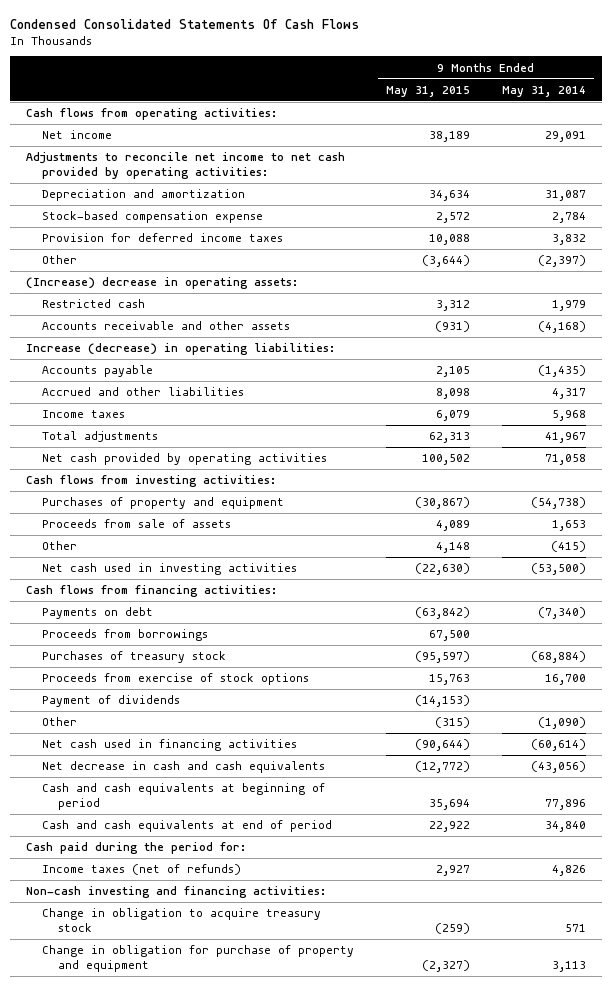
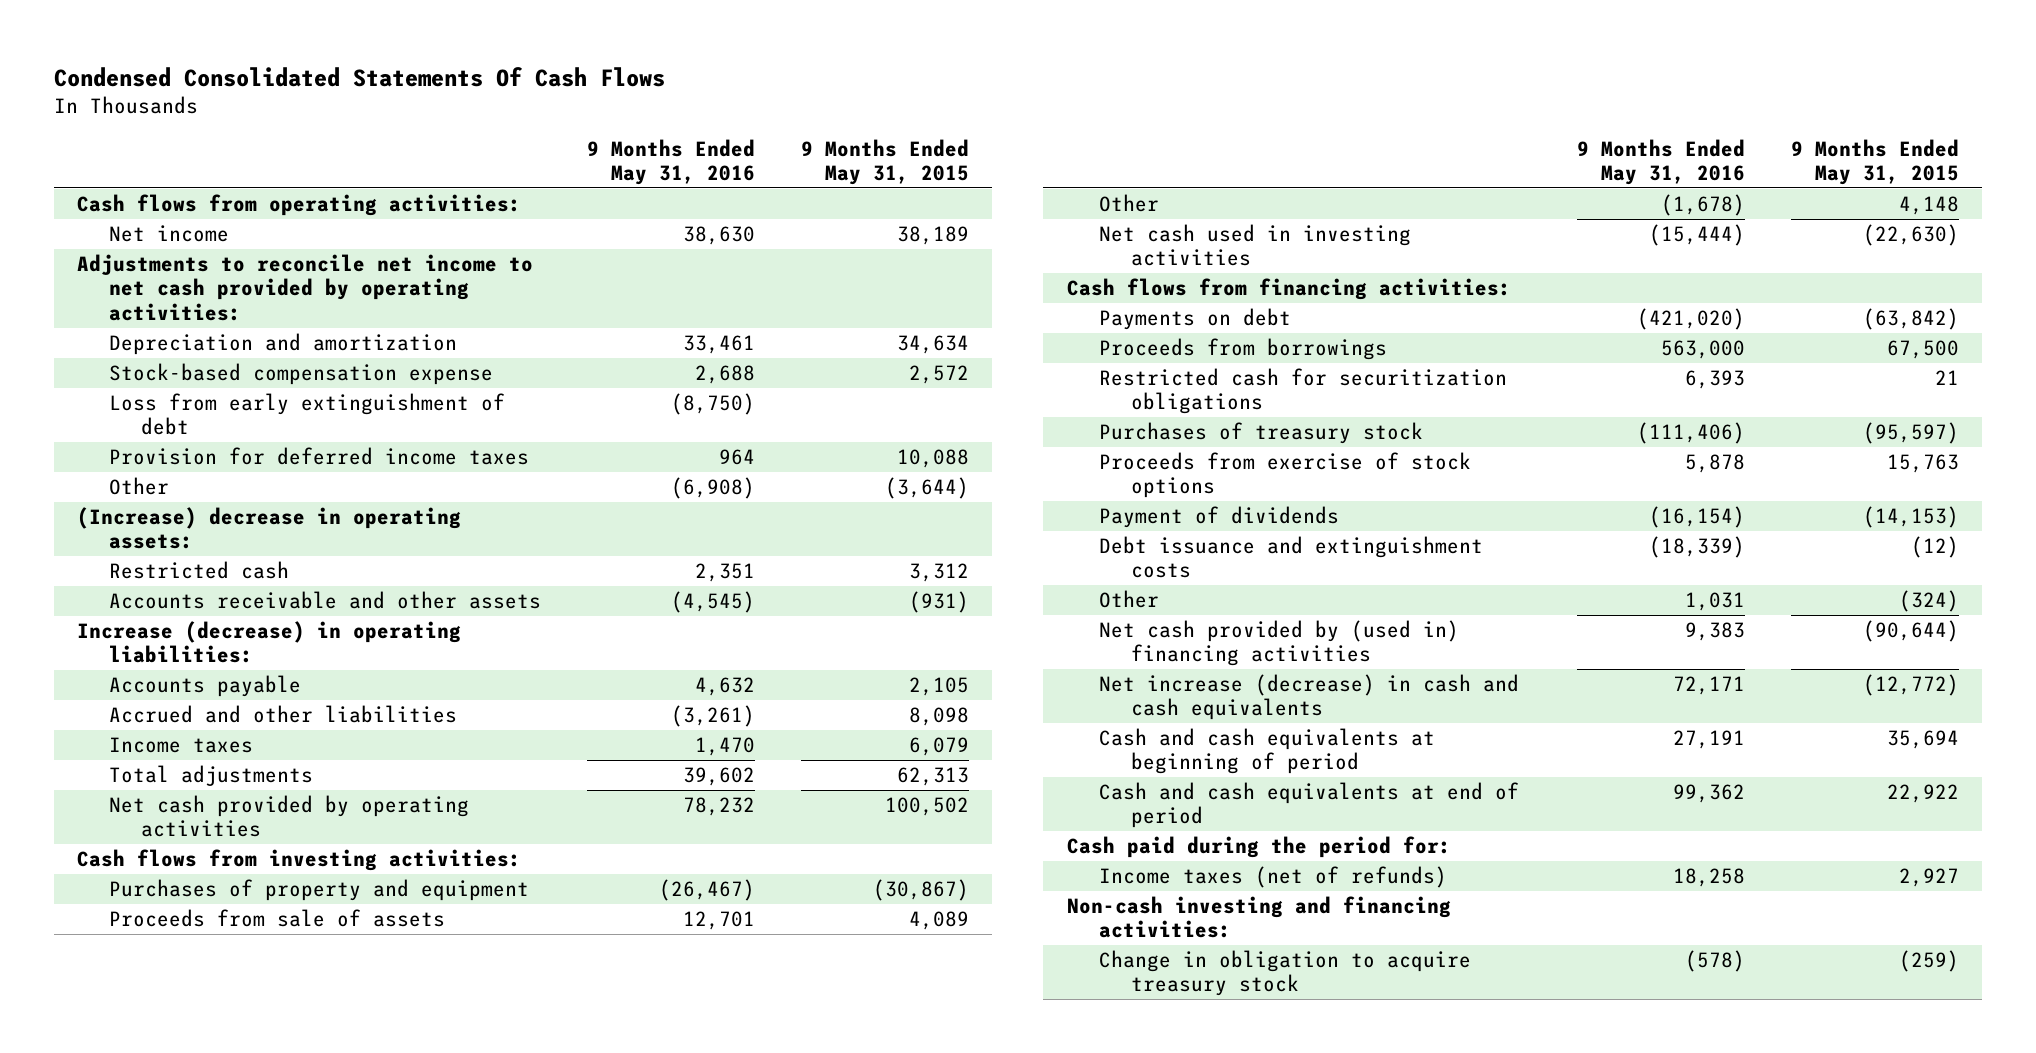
- | 9 Months Ended May 31, 2015 | 9 Months Ended May 31, 2014
+ | 9 Months Ended May 31, 2016 | 9 Months Ended May 31, 2015
+ Loss from early extinguishment of debt | (8,750) |
+ Restricted cash for securitization obligations | 6,393 | 21
- Other | (315) | (1,090)
- Net cash used in financing activities | (90,644) | (60,614)
- Net decrease in cash and cash equivalents | (12,772) | (43,056)
+ Debt issuance and extinguishment costs | (18,339) | (12)
+ Other | 1,031 | (324)
+ Net cash provided by (used in) financing activities | 9,383 | (90,644)
+ Net increase (decrease) in cash and cash equivalents | 72,171 | (12,772)
- Change in obligation for purchase of property and equipment | (2,327) | 3,113

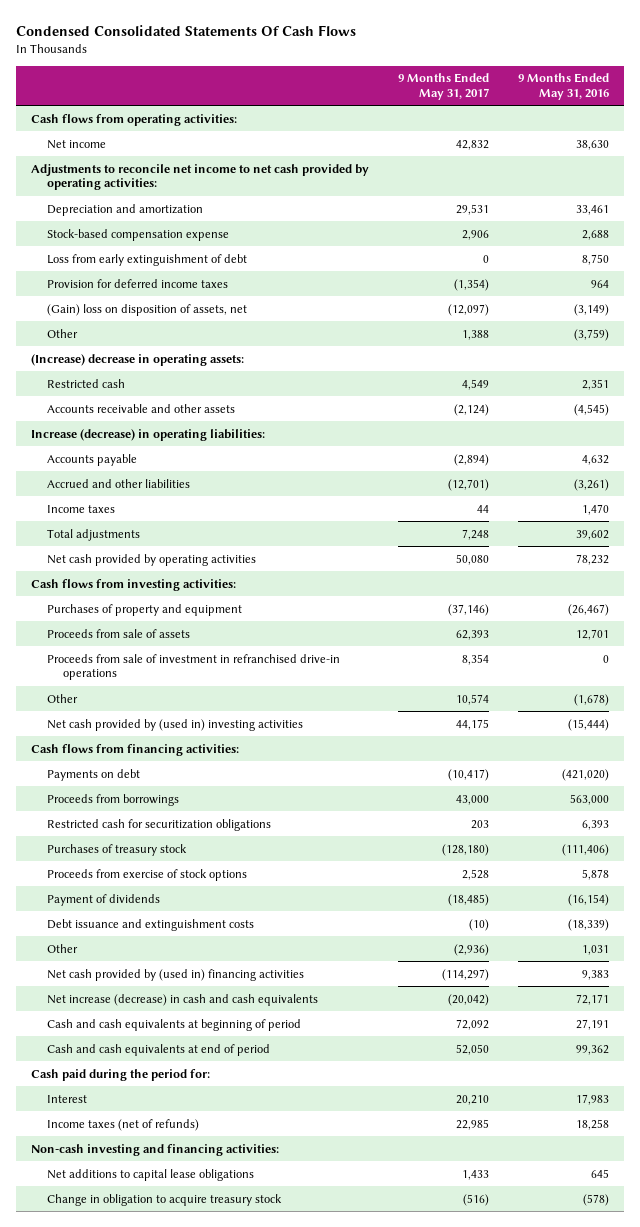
- | 9 Months Ended May 31, 2016 | 9 Months Ended May 31, 2015
+ | 9 Months Ended May 31, 2017 | 9 Months Ended May 31, 2016
- Loss from early extinguishment of debt | (8,750) |
+ Loss from early extinguishment of debt | 0 | 8,750
- Other | (6,908) | (3,644)
+ (Gain) loss on disposition of assets, net | (12,097) | (3,149)
+ Other | 1,388 | (3,759)
+ Proceeds from sale of investment in refranchised drive-in operations | 8,354 | 0
- Net cash used in investing activities | (15,444) | (22,630)
+ Net cash provided by (used in) investing activities | 44,175 | (15,444)
+ Interest | 20,210 | 17,983
+ Net additions to capital lease obligations | 1,433 | 645

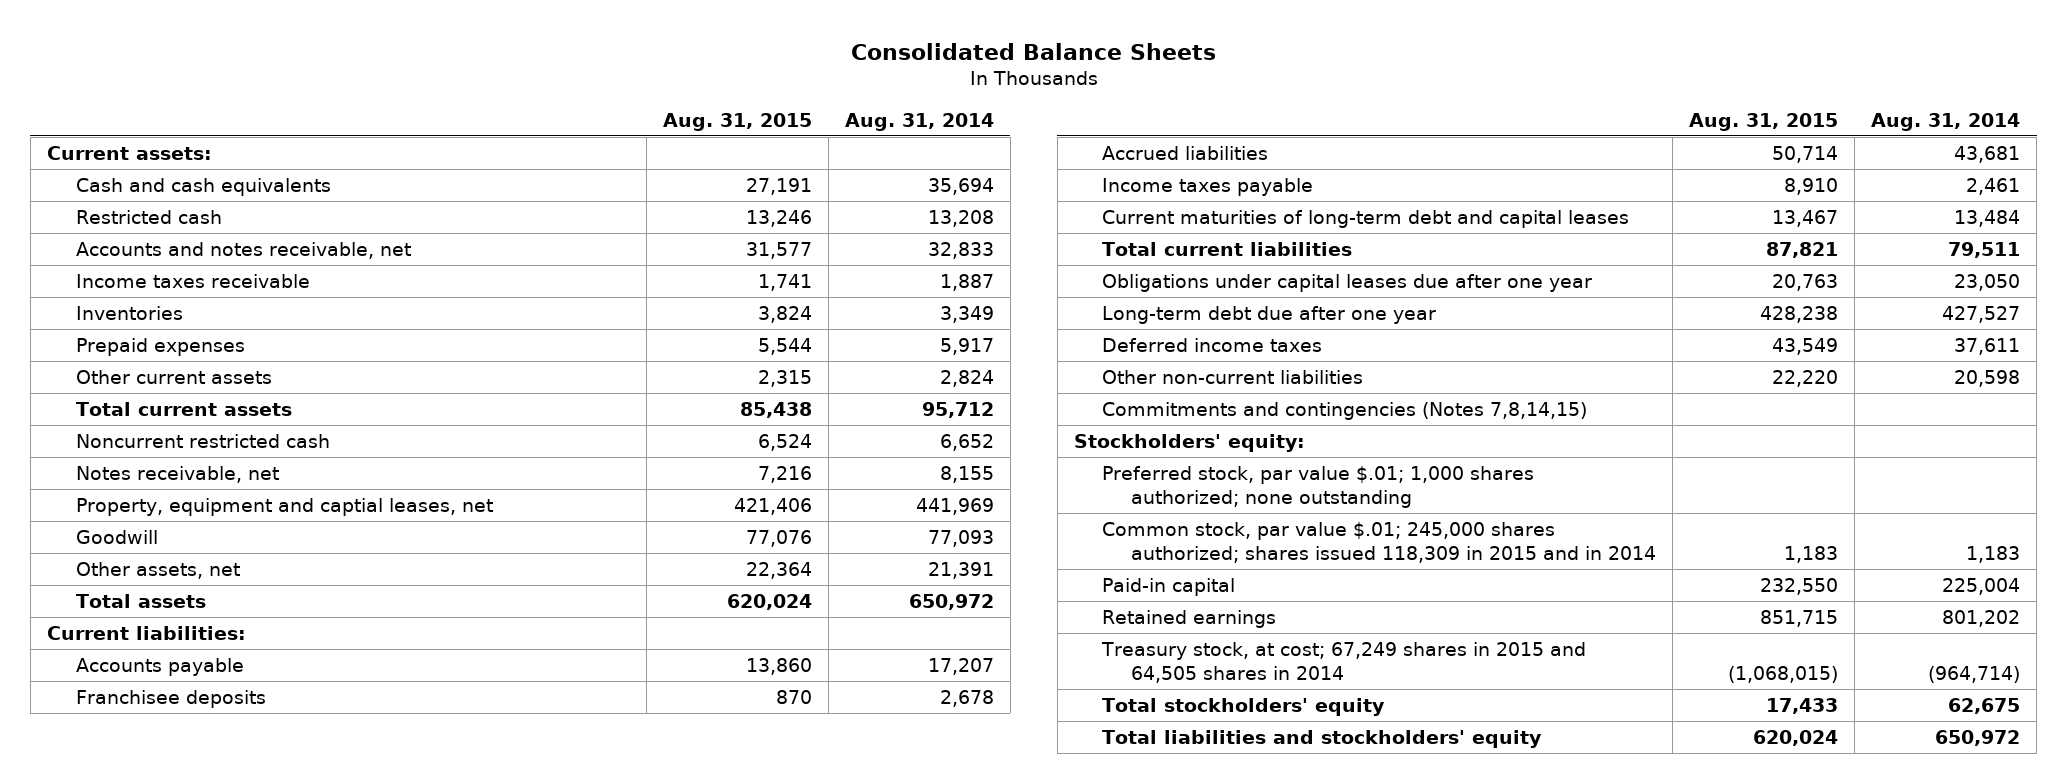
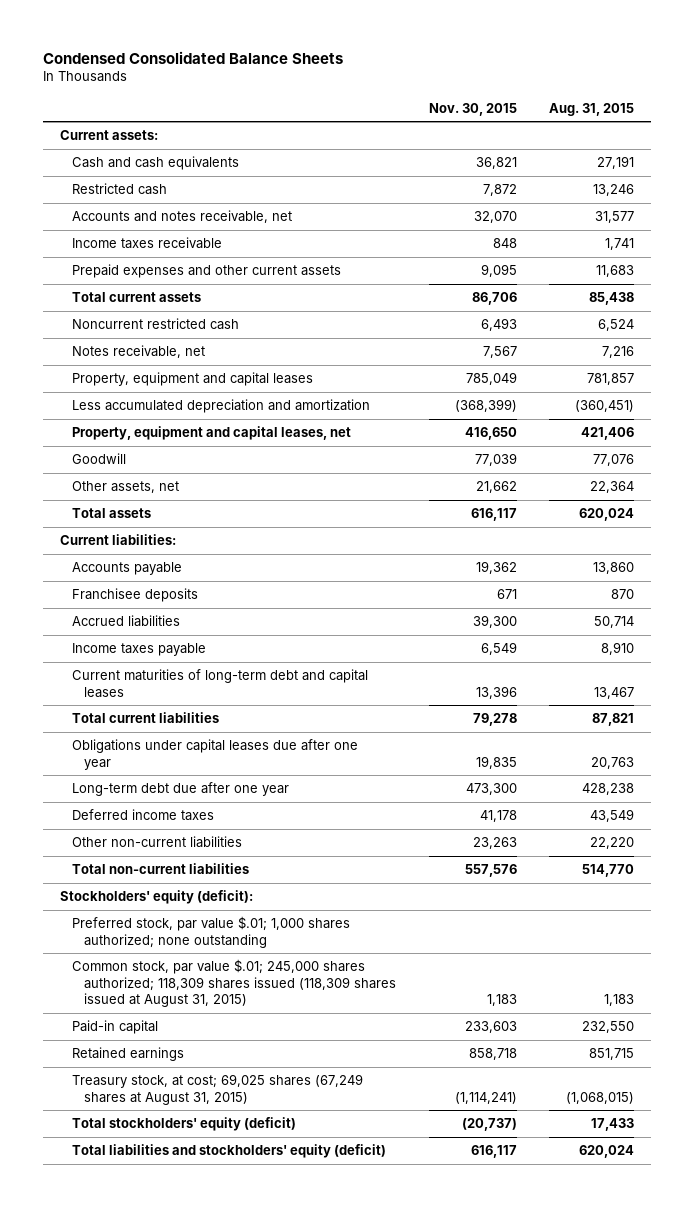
- Consolidated Balance Sheets
+ Condensed Consolidated Balance Sheets
- | Aug. 31, 2015 | Aug. 31, 2014
+ | Nov. 30, 2015 | Aug. 31, 2015
- Inventories | 3,824 | 3,349
- Prepaid expenses | 5,544 | 5,917
- Other current assets | 2,315 | 2,824
+ Prepaid expenses and other current assets | 9,095 | 11,683
- Property, equipment and captial leases, net | 421,406 | 441,969
+ Property, equipment and capital leases | 785,049 | 781,857
+ Less accumulated depreciation and amortization | (368,399) | (360,451)
+ Property, equipment and capital leases, net | 416,650 | 421,406
- Commitments and contingencies (Notes 7,8,14,15)
- Stockholders' equity:
+ Total non-current liabilities | 557,576 | 514,770
+ Stockholders' equity (deficit):
- Common stock, par value $.01; 245,000 shares authorized; shares issued 118,309 in 2015 and in 2014 | 1,183 | 1,183
+ Common stock, par value $.01; 245,000 shares authorized; 118,309 shares issued (118,309 shares issued at August 31, 2015) | 1,183 | 1,183
- Treasury stock, at cost; 67,249 shares in 2015 and 64,505 shares in 2014 | (1,068,015) | (964,714)
- Total stockholders' equity | 17,433 | 62,675
- Total liabilities and stockholders' equity | 620,024 | 650,972
+ Treasury stock, at cost; 69,025 shares (67,249 shares at August 31, 2015) | (1,114,241) | (1,068,015)
+ Total stockholders' equity (deficit) | (20,737) | 17,433
+ Total liabilities and stockholders' equity (deficit) | 616,117 | 620,024

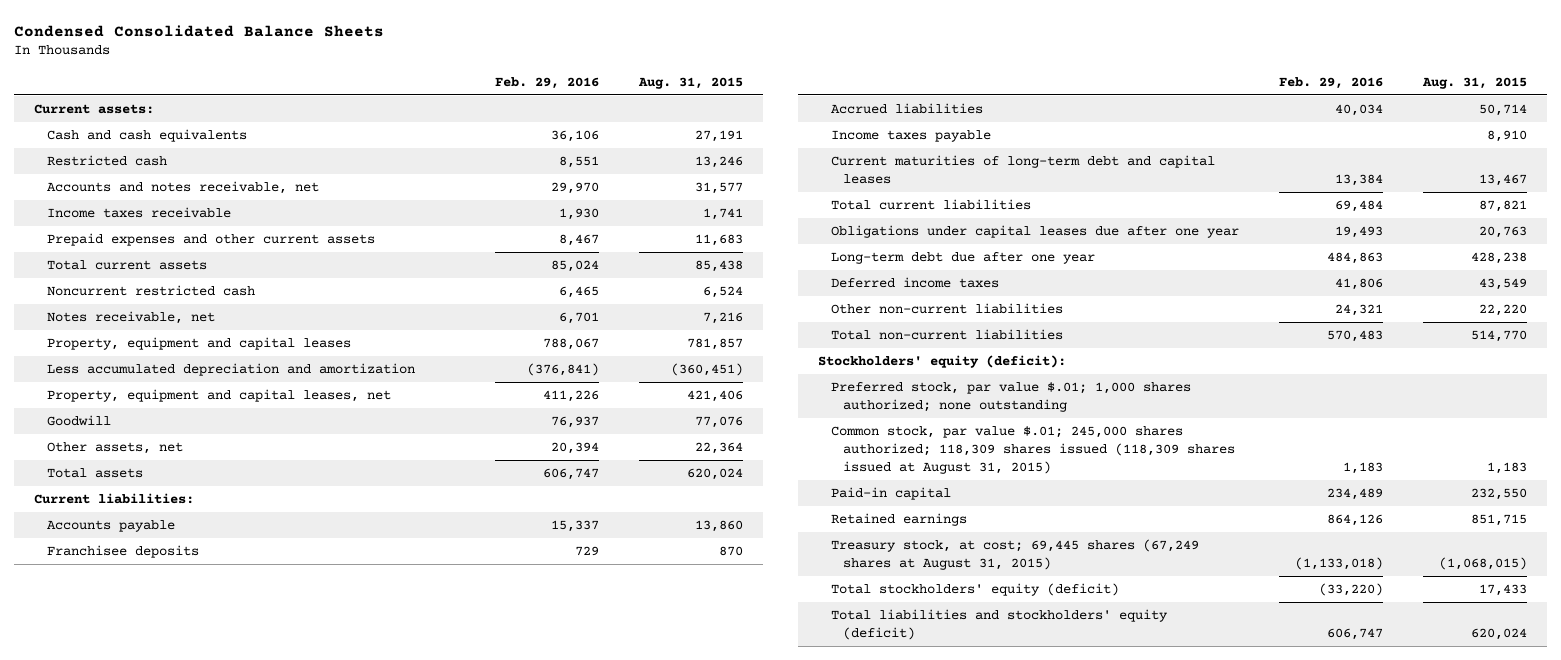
- | Nov. 30, 2015 | Aug. 31, 2015
+ | Feb. 29, 2016 | Aug. 31, 2015
- Treasury stock, at cost; 69,025 shares (67,249 shares at August 31, 2015) | (1,114,241) | (1,068,015)
+ Treasury stock, at cost; 69,445 shares (67,249 shares at August 31, 2015) | (1,133,018) | (1,068,015)

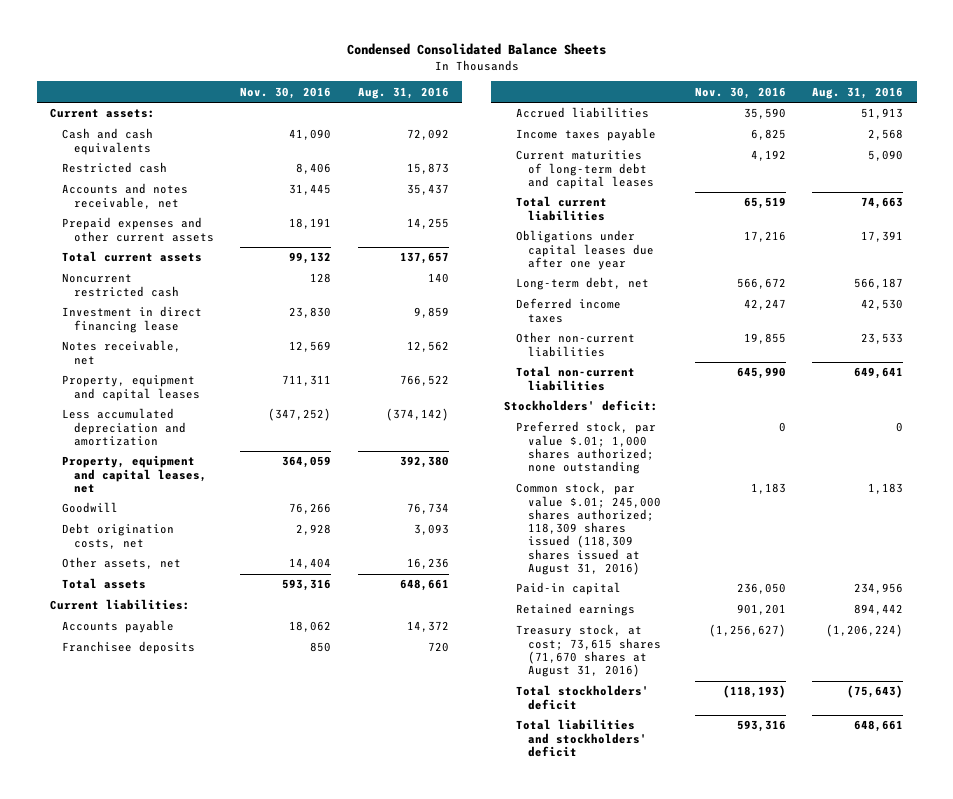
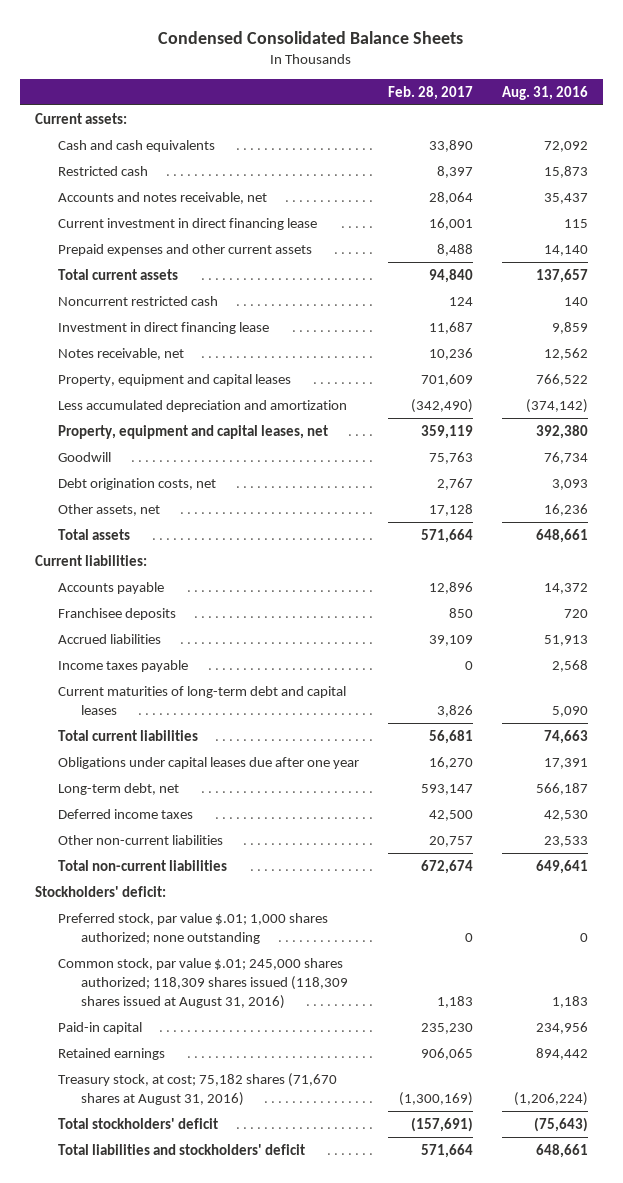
- | Nov. 30, 2016 | Aug. 31, 2016
+ | Feb. 28, 2017 | Aug. 31, 2016
- Prepaid expenses and other current assets | 18,191 | 14,255
+ Current investment in direct financing lease | 16,001 | 115
+ Prepaid expenses and other current assets | 8,488 | 14,140
- Treasury stock, at cost; 73,615 shares (71,670 shares at August 31, 2016) | (1,256,627) | (1,206,224)
+ Treasury stock, at cost; 75,182 shares (71,670 shares at August 31, 2016) | (1,300,169) | (1,206,224)

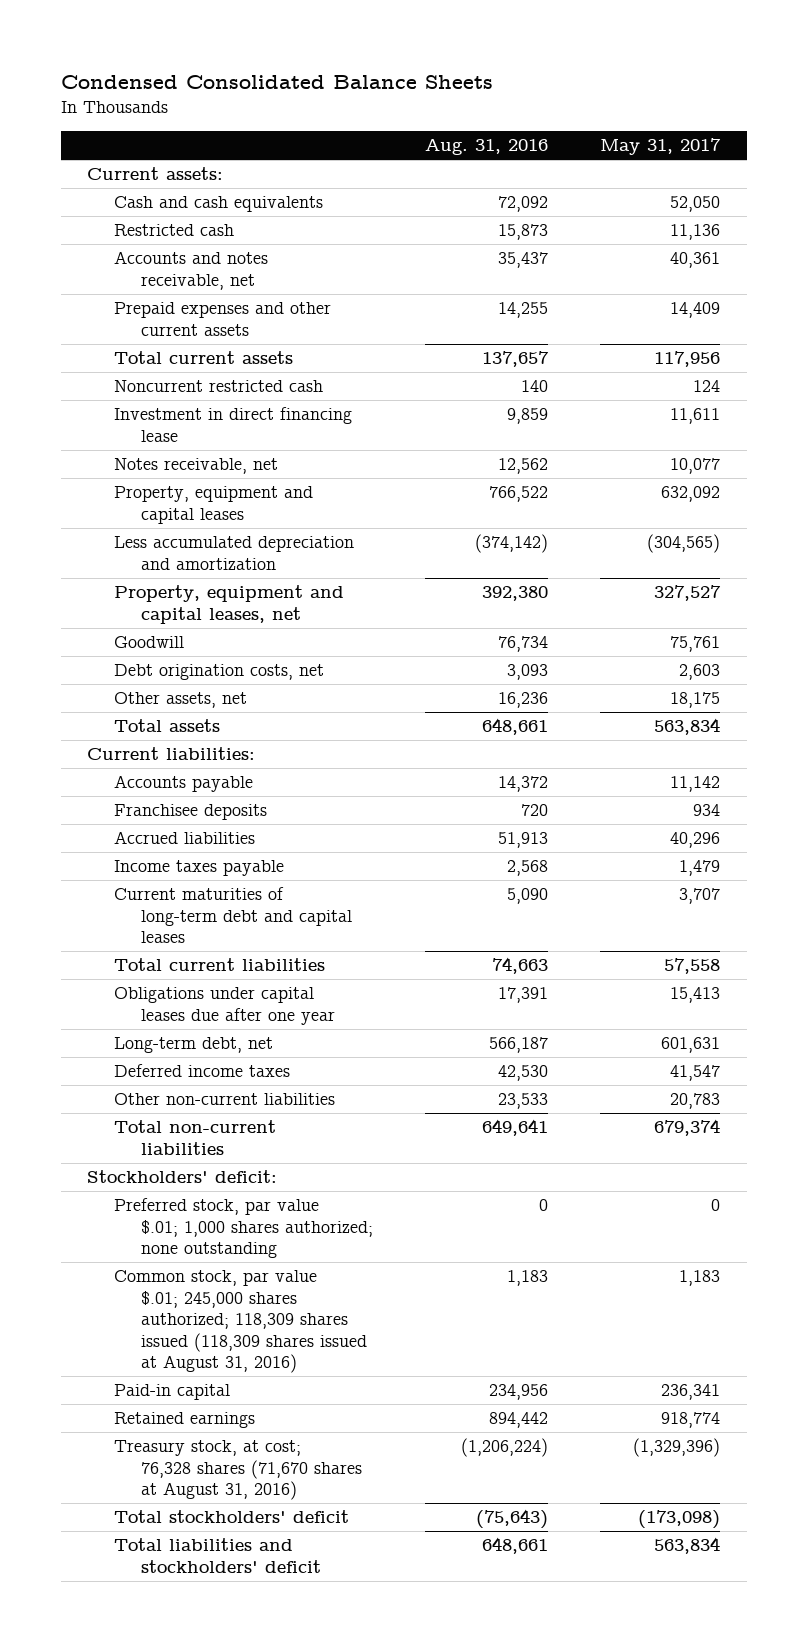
- | Feb. 28, 2017 | Aug. 31, 2016
+ | Aug. 31, 2016 | May 31, 2017
- Current investment in direct financing lease | 16,001 | 115
- Prepaid expenses and other current assets | 8,488 | 14,140
+ Prepaid expenses and other current assets | 14,255 | 14,409
- Treasury stock, at cost; 75,182 shares (71,670 shares at August 31, 2016) | (1,300,169) | (1,206,224)
+ Treasury stock, at cost; 76,328 shares (71,670 shares at August 31, 2016) | (1,206,224) | (1,329,396)

